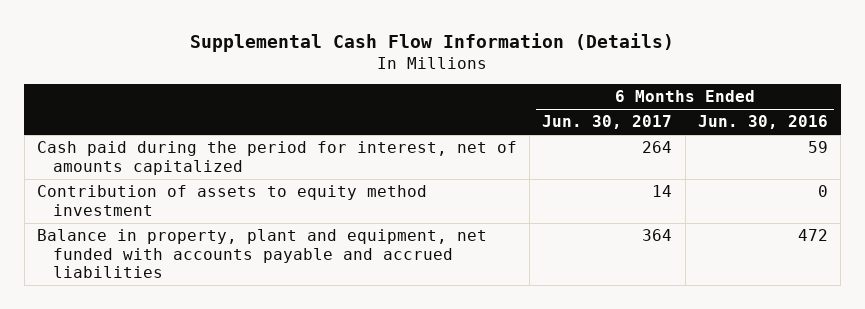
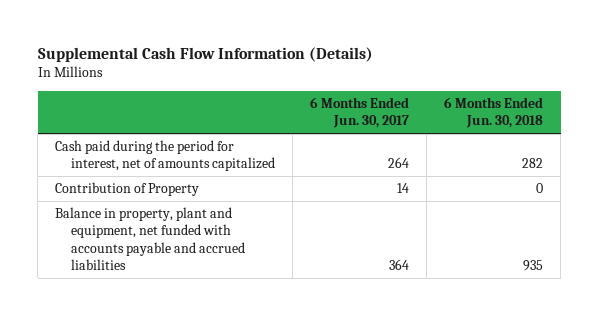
- | 6 Months Ended Jun. 30, 2017 | 6 Months Ended Jun. 30, 2016
+ | 6 Months Ended Jun. 30, 2017 | 6 Months Ended Jun. 30, 2018
- Contribution of assets to equity method investment | 14 | 0
+ Contribution of Property | 14 | 0

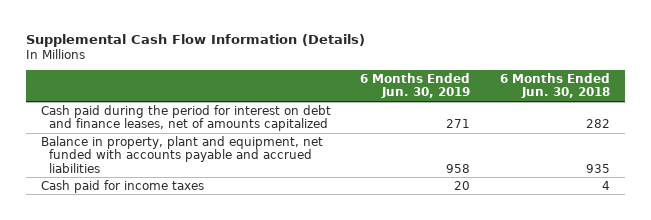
- | 6 Months Ended Jun. 30, 2017 | 6 Months Ended Jun. 30, 2018
+ | 6 Months Ended Jun. 30, 2019 | 6 Months Ended Jun. 30, 2018
- Cash paid during the period for interest, net of amounts capitalized | 264 | 282
- Contribution of Property | 14 | 0
+ Cash paid during the period for interest on debt and finance leases, net of amounts capitalized | 271 | 282
+ Cash paid for income taxes | 20 | 4

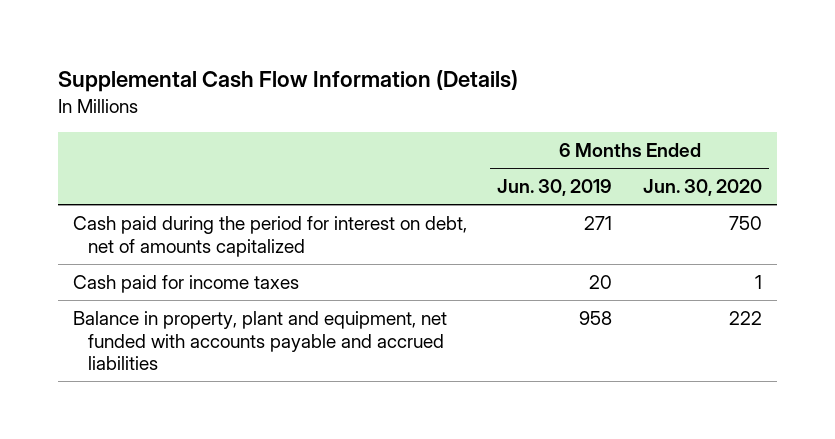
- | 6 Months Ended Jun. 30, 2019 | 6 Months Ended Jun. 30, 2018
+ | 6 Months Ended Jun. 30, 2019 | 6 Months Ended Jun. 30, 2020
- Cash paid during the period for interest on debt and finance leases, net of amounts capitalized | 271 | 282
+ Cash paid during the period for interest on debt, net of amounts capitalized | 271 | 750
moved down: Balance in property, plant and equipment, net funded with accounts payable and accrued liabilities | 958 | 222

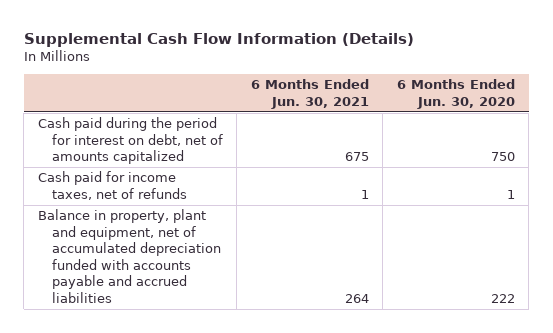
- | 6 Months Ended Jun. 30, 2019 | 6 Months Ended Jun. 30, 2020
+ | 6 Months Ended Jun. 30, 2021 | 6 Months Ended Jun. 30, 2020
- Cash paid for income taxes | 20 | 1
- Balance in property, plant and equipment, net funded with accounts payable and accrued liabilities | 958 | 222
+ Cash paid for income taxes, net of refunds | 1 | 1
+ Balance in property, plant and equipment, net of accumulated depreciation funded with accounts payable and accrued liabilities | 264 | 222

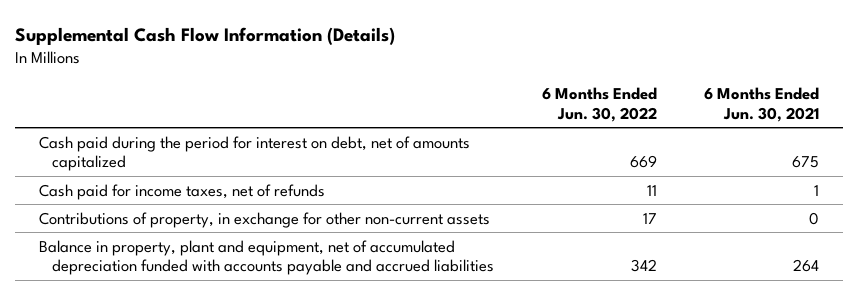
- | 6 Months Ended Jun. 30, 2021 | 6 Months Ended Jun. 30, 2020
+ | 6 Months Ended Jun. 30, 2022 | 6 Months Ended Jun. 30, 2021
+ Contributions of property, in exchange for other non-current assets | 17 | 0

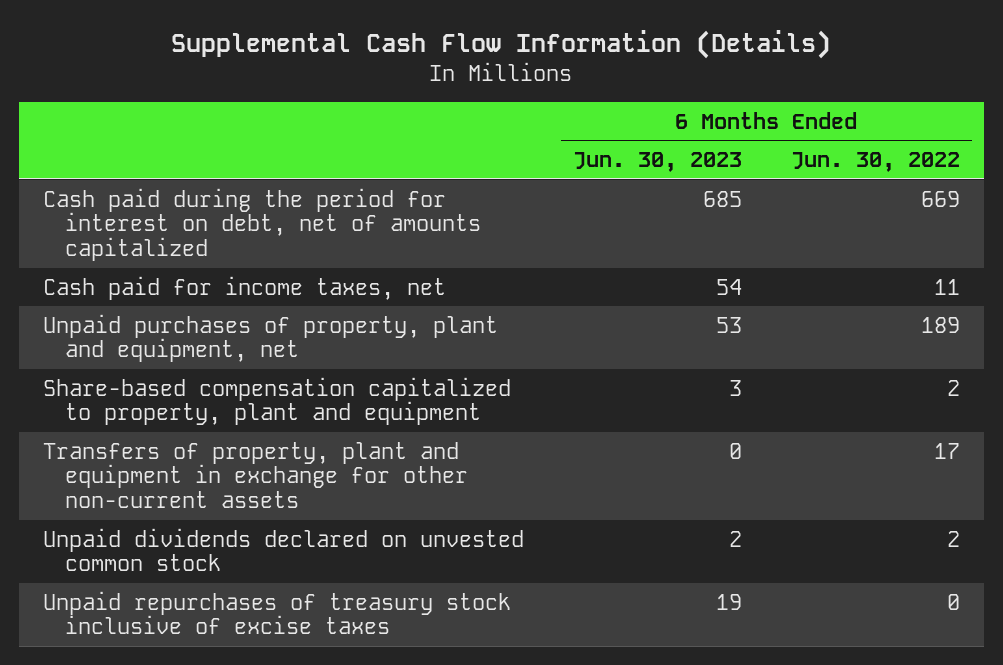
- | 6 Months Ended Jun. 30, 2022 | 6 Months Ended Jun. 30, 2021
+ | 6 Months Ended Jun. 30, 2023 | 6 Months Ended Jun. 30, 2022
- Cash paid for income taxes, net of refunds | 11 | 1
- Contributions of property, in exchange for other non-current assets | 17 | 0
- Balance in property, plant and equipment, net of accumulated depreciation funded with accounts payable and accrued liabilities | 342 | 264
+ Cash paid for income taxes, net | 54 | 11
+ Unpaid purchases of property, plant and equipment, net | 53 | 189
+ Share-based compensation capitalized to property, plant and equipment | 3 | 2
+ Transfers of property, plant and equipment in exchange for other non-current assets | 0 | 17
+ Unpaid dividends declared on unvested common stock | 2 | 2
+ Unpaid repurchases of treasury stock inclusive of excise taxes | 19 | 0

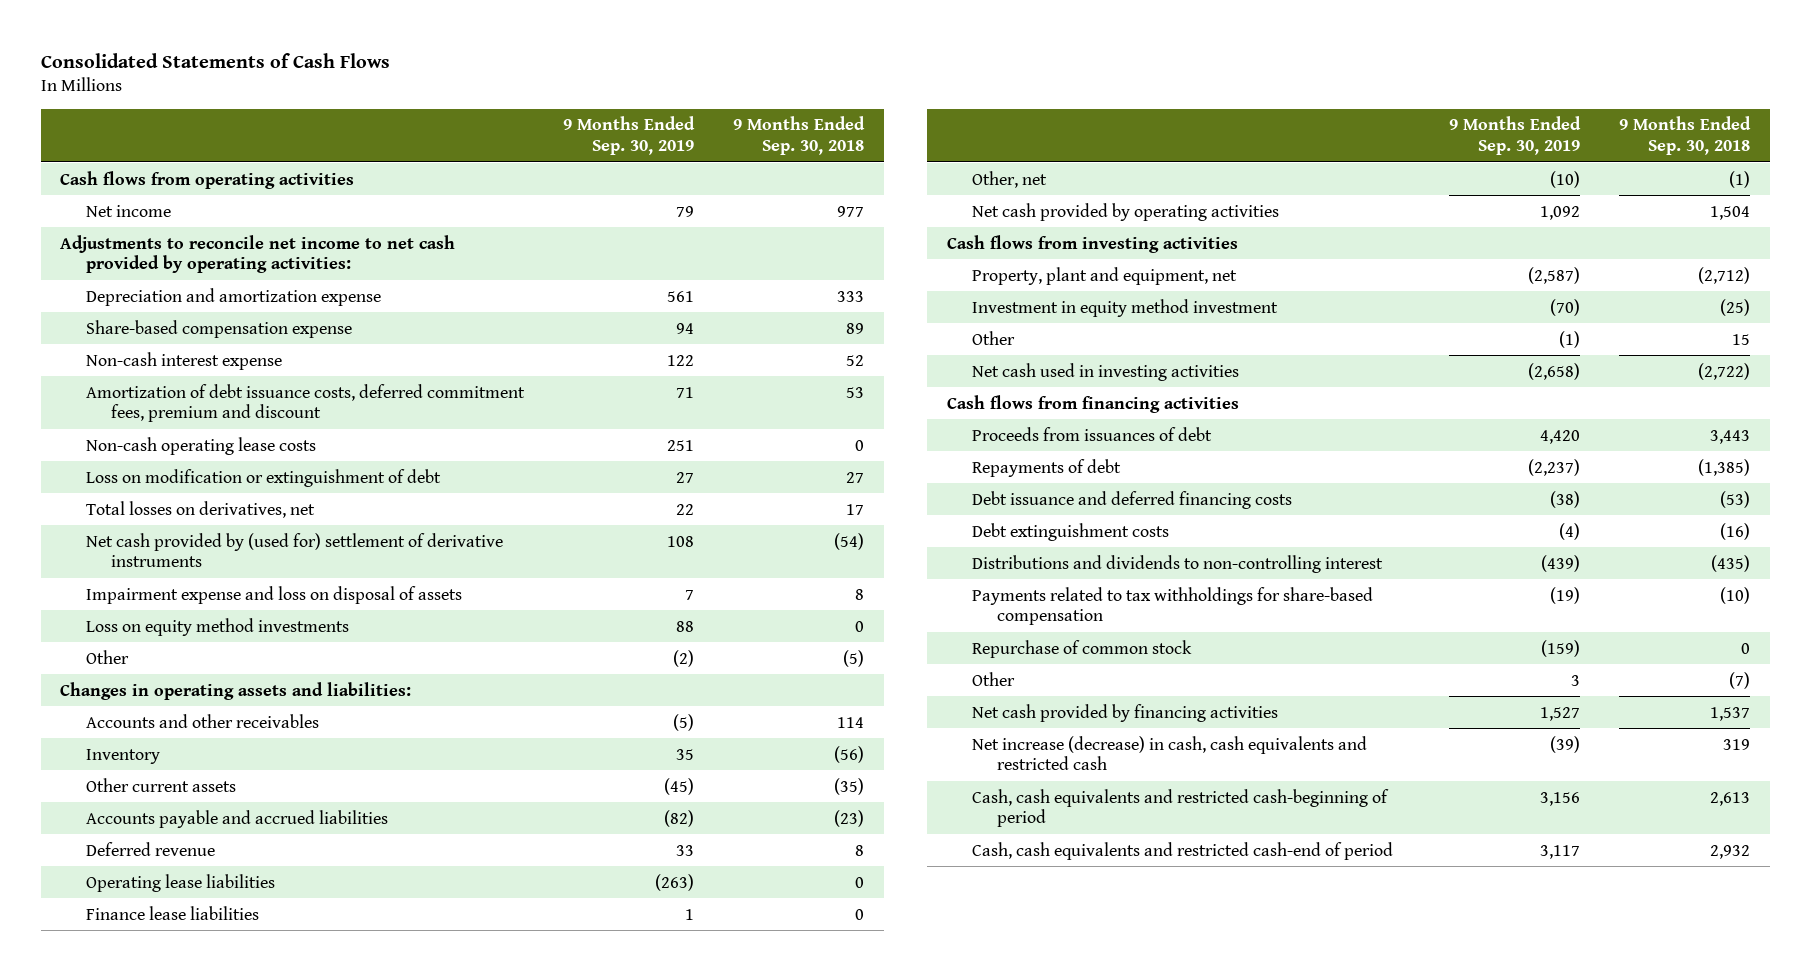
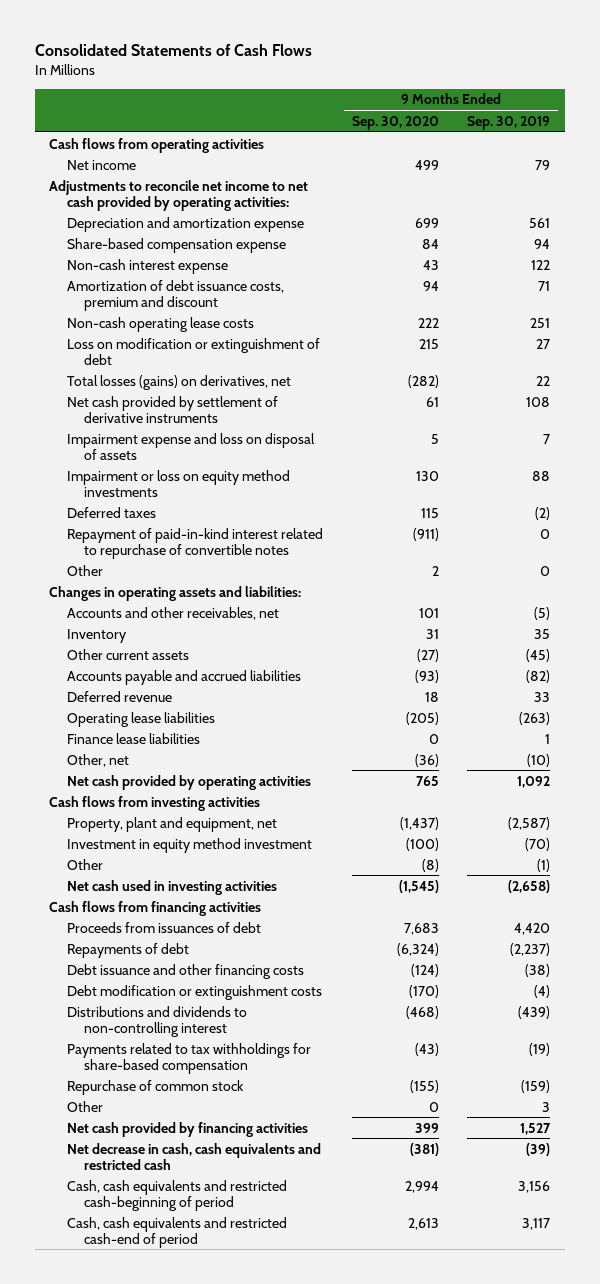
- | 9 Months Ended Sep. 30, 2019 | 9 Months Ended Sep. 30, 2018
+ | 9 Months Ended Sep. 30, 2020 | 9 Months Ended Sep. 30, 2019
- Amortization of debt issuance costs, deferred commitment fees, premium and discount | 71 | 53
+ Amortization of debt issuance costs, premium and discount | 94 | 71
- Total losses on derivatives, net | 22 | 17
- Net cash provided by (used for) settlement of derivative instruments | 108 | (54)
+ Total losses (gains) on derivatives, net | (282) | 22
+ Net cash provided by settlement of derivative instruments | 61 | 108
- Loss on equity method investments | 88 | 0
- Other | (2) | (5)
+ Impairment or loss on equity method investments | 130 | 88
+ Deferred taxes | 115 | (2)
+ Repayment of paid-in-kind interest related to repurchase of convertible notes | (911) | 0
+ Other | 2 | 0
- Accounts and other receivables | (5) | 114
+ Accounts and other receivables, net | 101 | (5)
- Debt issuance and deferred financing costs | (38) | (53)
- Debt extinguishment costs | (4) | (16)
+ Debt issuance and other financing costs | (124) | (38)
+ Debt modification or extinguishment costs | (170) | (4)
- Net increase (decrease) in cash, cash equivalents and restricted cash | (39) | 319
+ Net decrease in cash, cash equivalents and restricted cash | (381) | (39)

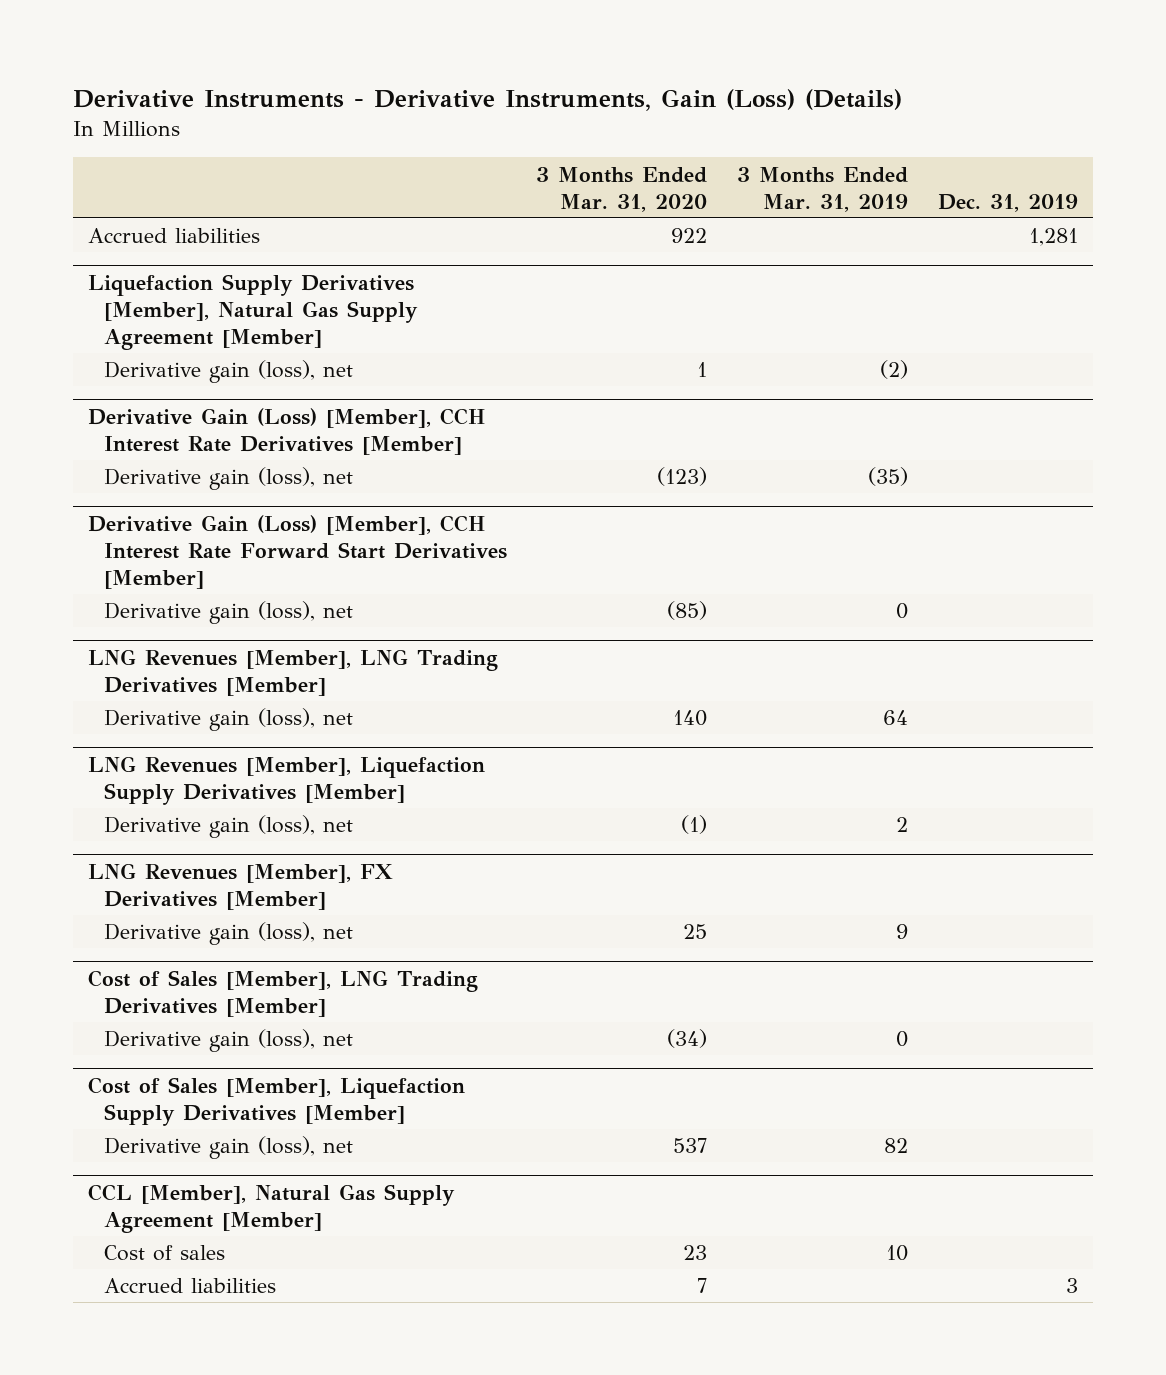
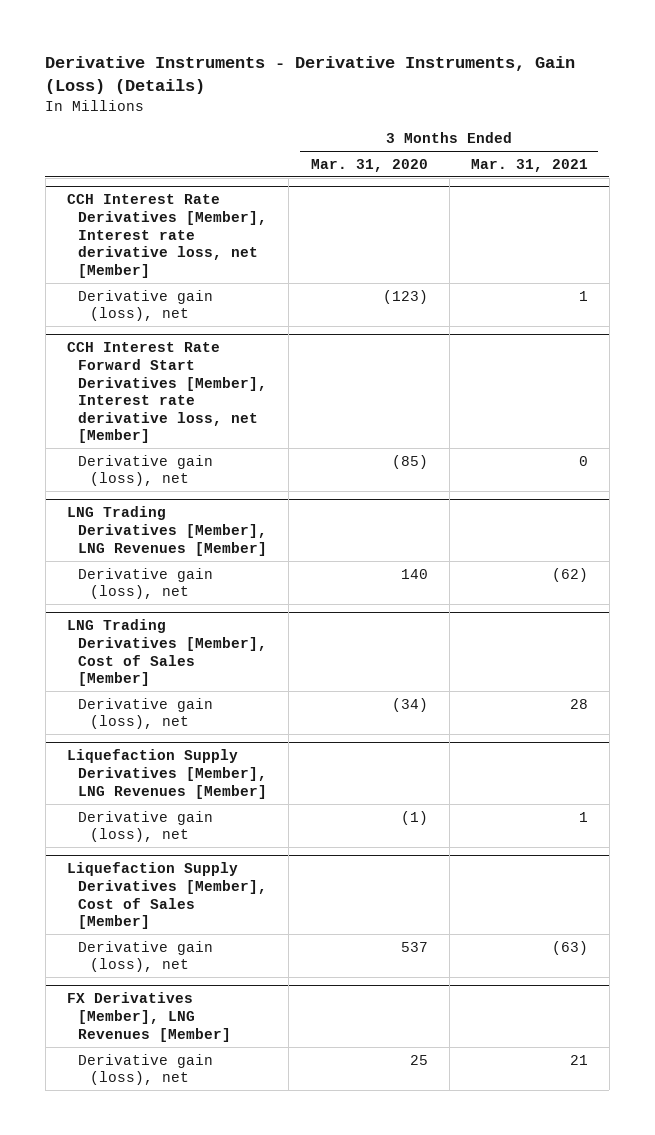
- | 3 Months Ended Mar. 31, 2020 | 3 Months Ended Mar. 31, 2019 | Dec. 31, 2019
+ | 3 Months Ended Mar. 31, 2020 | 3 Months Ended Mar. 31, 2021
- Accrued liabilities | 922 | | 1,281
- Liquefaction Supply Derivatives [Member], Natural Gas Supply Agreement [Member]
- Derivative gain (loss), net | 1 | (2) |
- Derivative Gain (Loss) [Member], CCH Interest Rate Derivatives [Member]
+ CCH Interest Rate Derivatives [Member], Interest rate derivative loss, net [Member]
- Derivative Gain (Loss) [Member], CCH Interest Rate Forward Start Derivatives [Member]
+ CCH Interest Rate Forward Start Derivatives [Member], Interest rate derivative loss, net [Member]
- LNG Revenues [Member], LNG Trading Derivatives [Member]
+ LNG Trading Derivatives [Member], LNG Revenues [Member]
- LNG Revenues [Member], Liquefaction Supply Derivatives [Member]
- Derivative gain (loss), net | (1) | 2 |
- LNG Revenues [Member], FX Derivatives [Member]
- Derivative gain (loss), net | 25 | 9 |
- Cost of Sales [Member], LNG Trading Derivatives [Member]
+ LNG Trading Derivatives [Member], Cost of Sales [Member]
- Cost of Sales [Member], Liquefaction Supply Derivatives [Member]
+ Liquefaction Supply Derivatives [Member], LNG Revenues [Member]
+ Derivative gain (loss), net | (1) | 1
+ Liquefaction Supply Derivatives [Member], Cost of Sales [Member]
- CCL [Member], Natural Gas Supply Agreement [Member]
- Cost of sales | 23 | 10 |
- Accrued liabilities | 7 | | 3
+ FX Derivatives [Member], LNG Revenues [Member]
+ Derivative gain (loss), net | 25 | 21

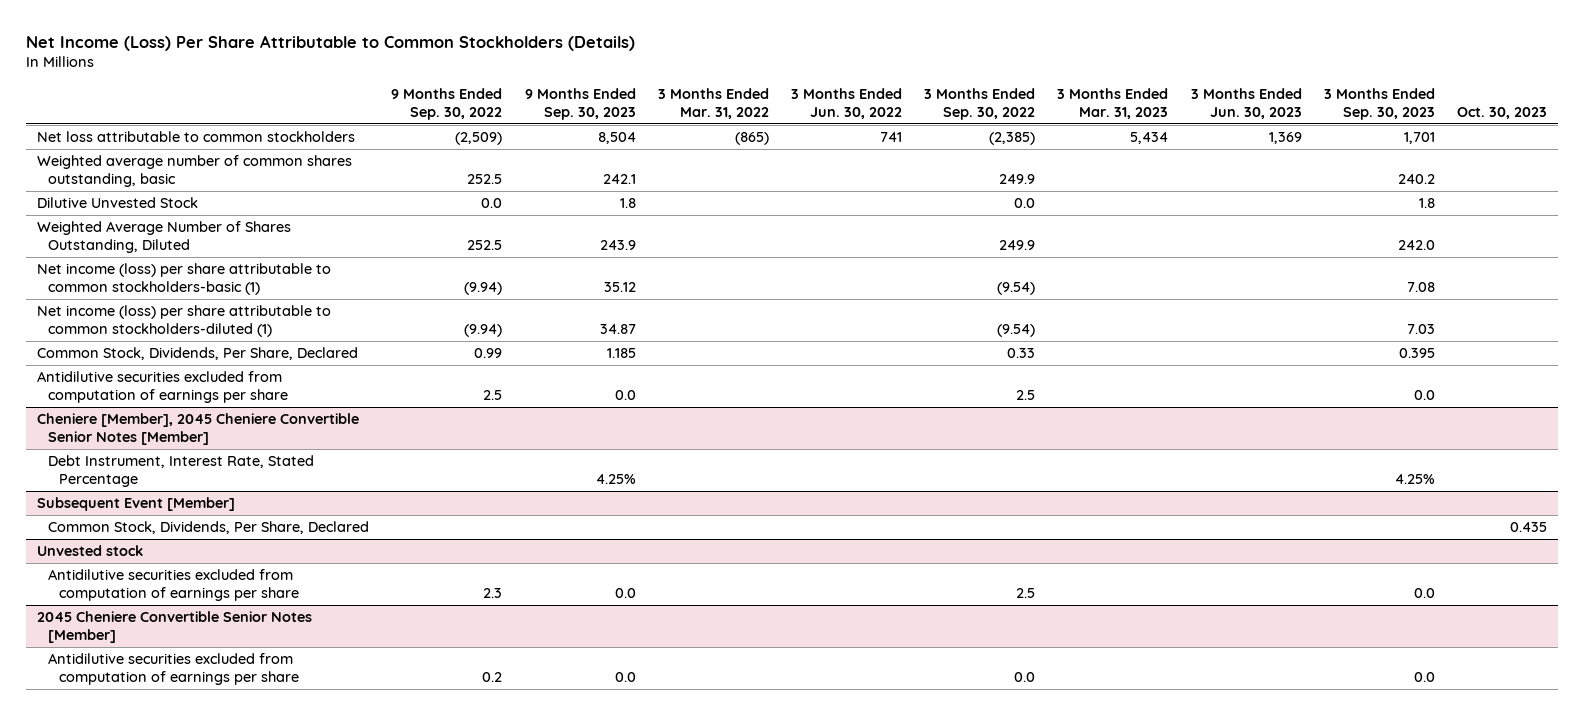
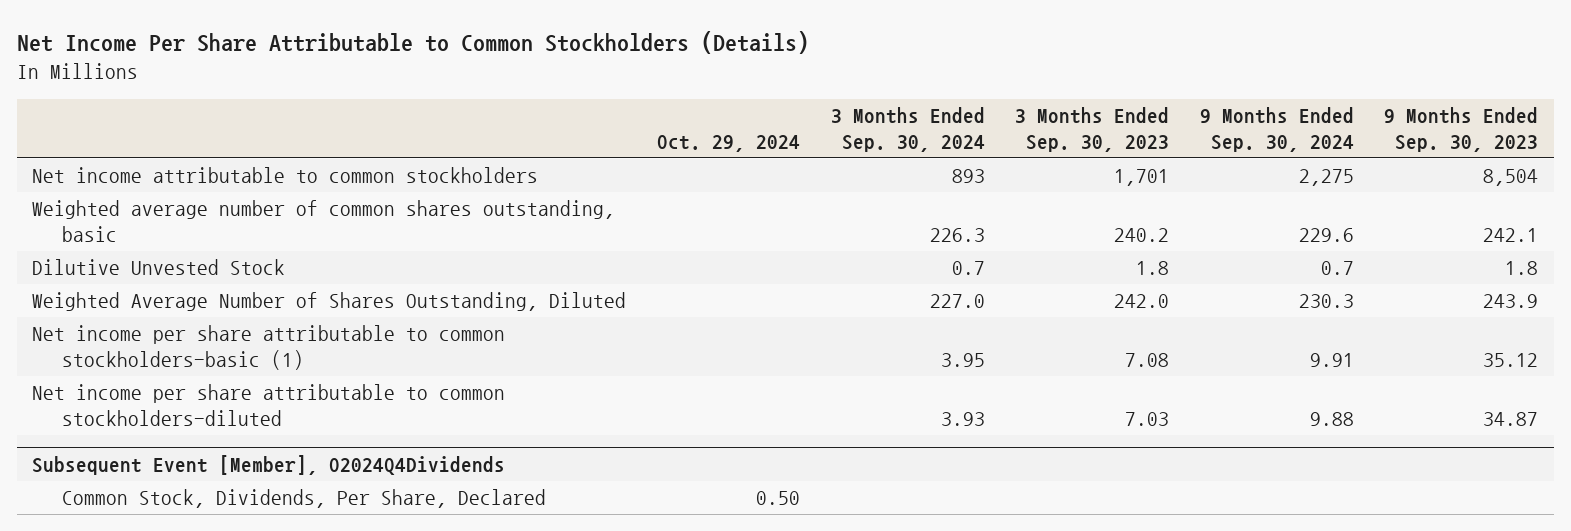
- Net Income (Loss) Per Share Attributable to Common Stockholders (Details)
+ Net Income Per Share Attributable to Common Stockholders (Details)
- | 9 Months Ended Sep. 30, 2022 | 9 Months Ended Sep. 30, 2023 | 3 Months Ended Mar. 31, 2022 | 3 Months Ended Jun. 30, 2022 | 3 Months Ended Sep. 30, 2022 | 3 Months Ended Mar. 31, 2023 | 3 Months Ended Jun. 30, 2023 | 3 Months Ended Sep. 30, 2023 | Oct. 30, 2023
+ | Oct. 29, 2024 | 3 Months Ended Sep. 30, 2024 | 3 Months Ended Sep. 30, 2023 | 9 Months Ended Sep. 30, 2024 | 9 Months Ended Sep. 30, 2023
- Net loss attributable to common stockholders | (2,509) | 8,504 | (865) | 741 | (2,385) | 5,434 | 1,369 | 1,701 |
+ Net income attributable to common stockholders | | 893 | 1,701 | 2,275 | 8,504
- Net income (loss) per share attributable to common stockholders-basic (1) | (9.94) | 35.12 | | | (9.54) | | | 7.08 |
- Net income (loss) per share attributable to common stockholders-diluted (1) | (9.94) | 34.87 | | | (9.54) | | | 7.03 |
- Common Stock, Dividends, Per Share, Declared | 0.99 | 1.185 | | | 0.33 | | | 0.395 |
- Antidilutive securities excluded from computation of earnings per share | 2.5 | 0.0 | | | 2.5 | | | 0.0 |
- Cheniere [Member], 2045 Cheniere Convertible Senior Notes [Member]
- Debt Instrument, Interest Rate, Stated Percentage | | 4.25% | | | | | | 4.25% |
- Subsequent Event [Member]
+ Net income per share attributable to common stockholders-basic (1) | | 3.95 | 7.08 | 9.91 | 35.12
+ Net income per share attributable to common stockholders-diluted | | 3.93 | 7.03 | 9.88 | 34.87
+ Subsequent Event [Member], O2024Q4Dividends
- Unvested stock
- Antidilutive securities excluded from computation of earnings per share | 2.3 | 0.0 | | | 2.5 | | | 0.0 |
- 2045 Cheniere Convertible Senior Notes [Member]
- Antidilutive securities excluded from computation of earnings per share | 0.2 | 0.0 | | | 0.0 | | | 0.0 |

